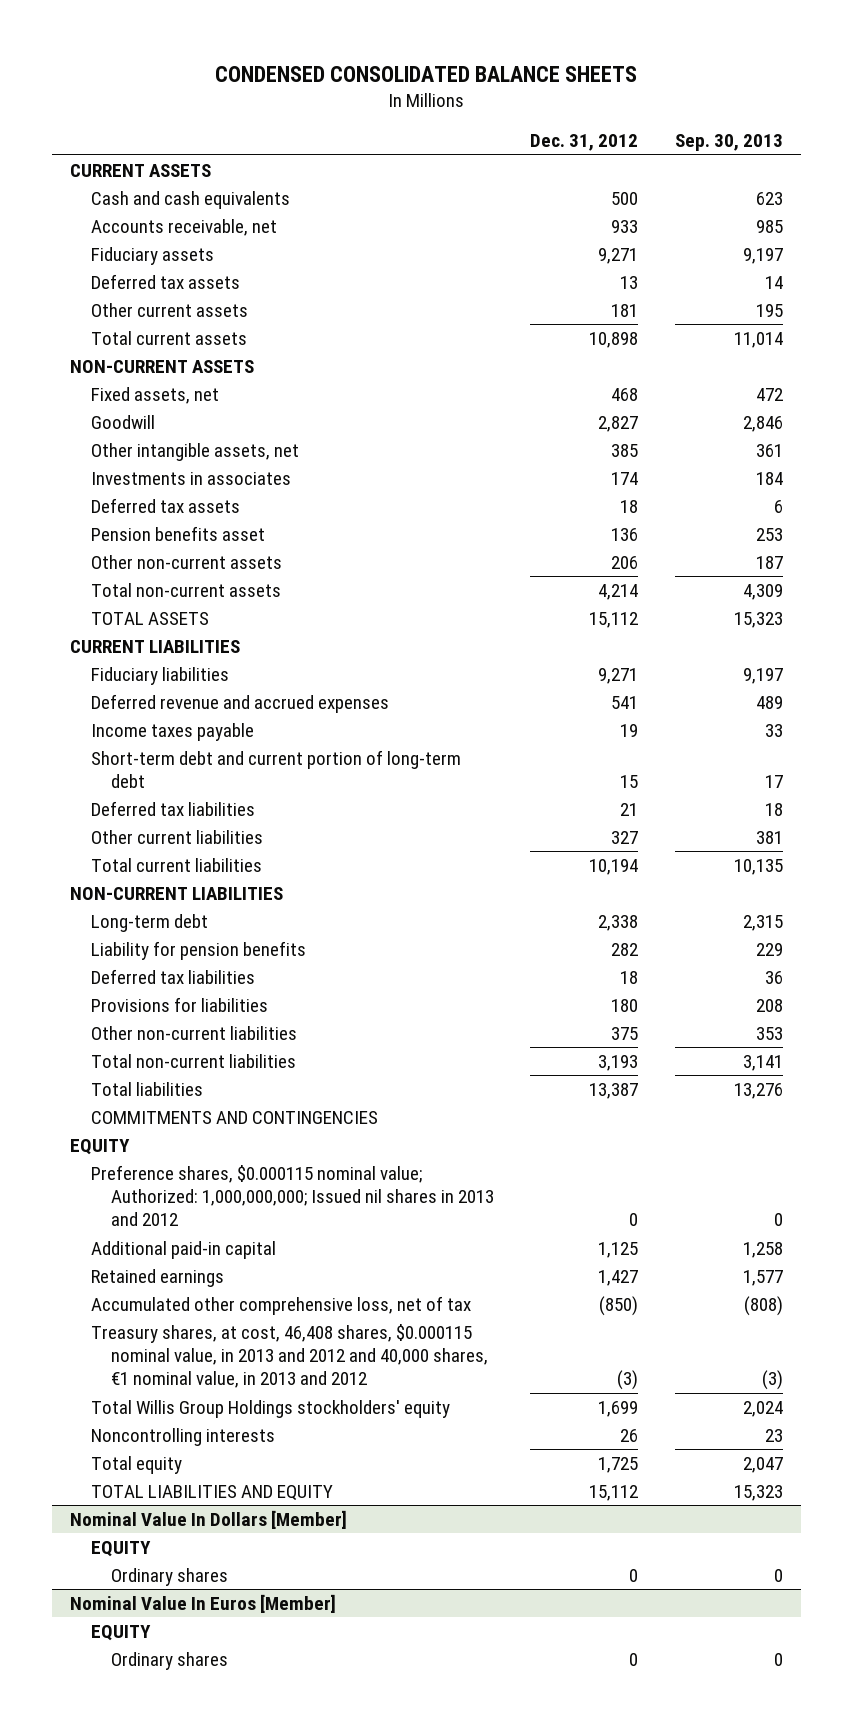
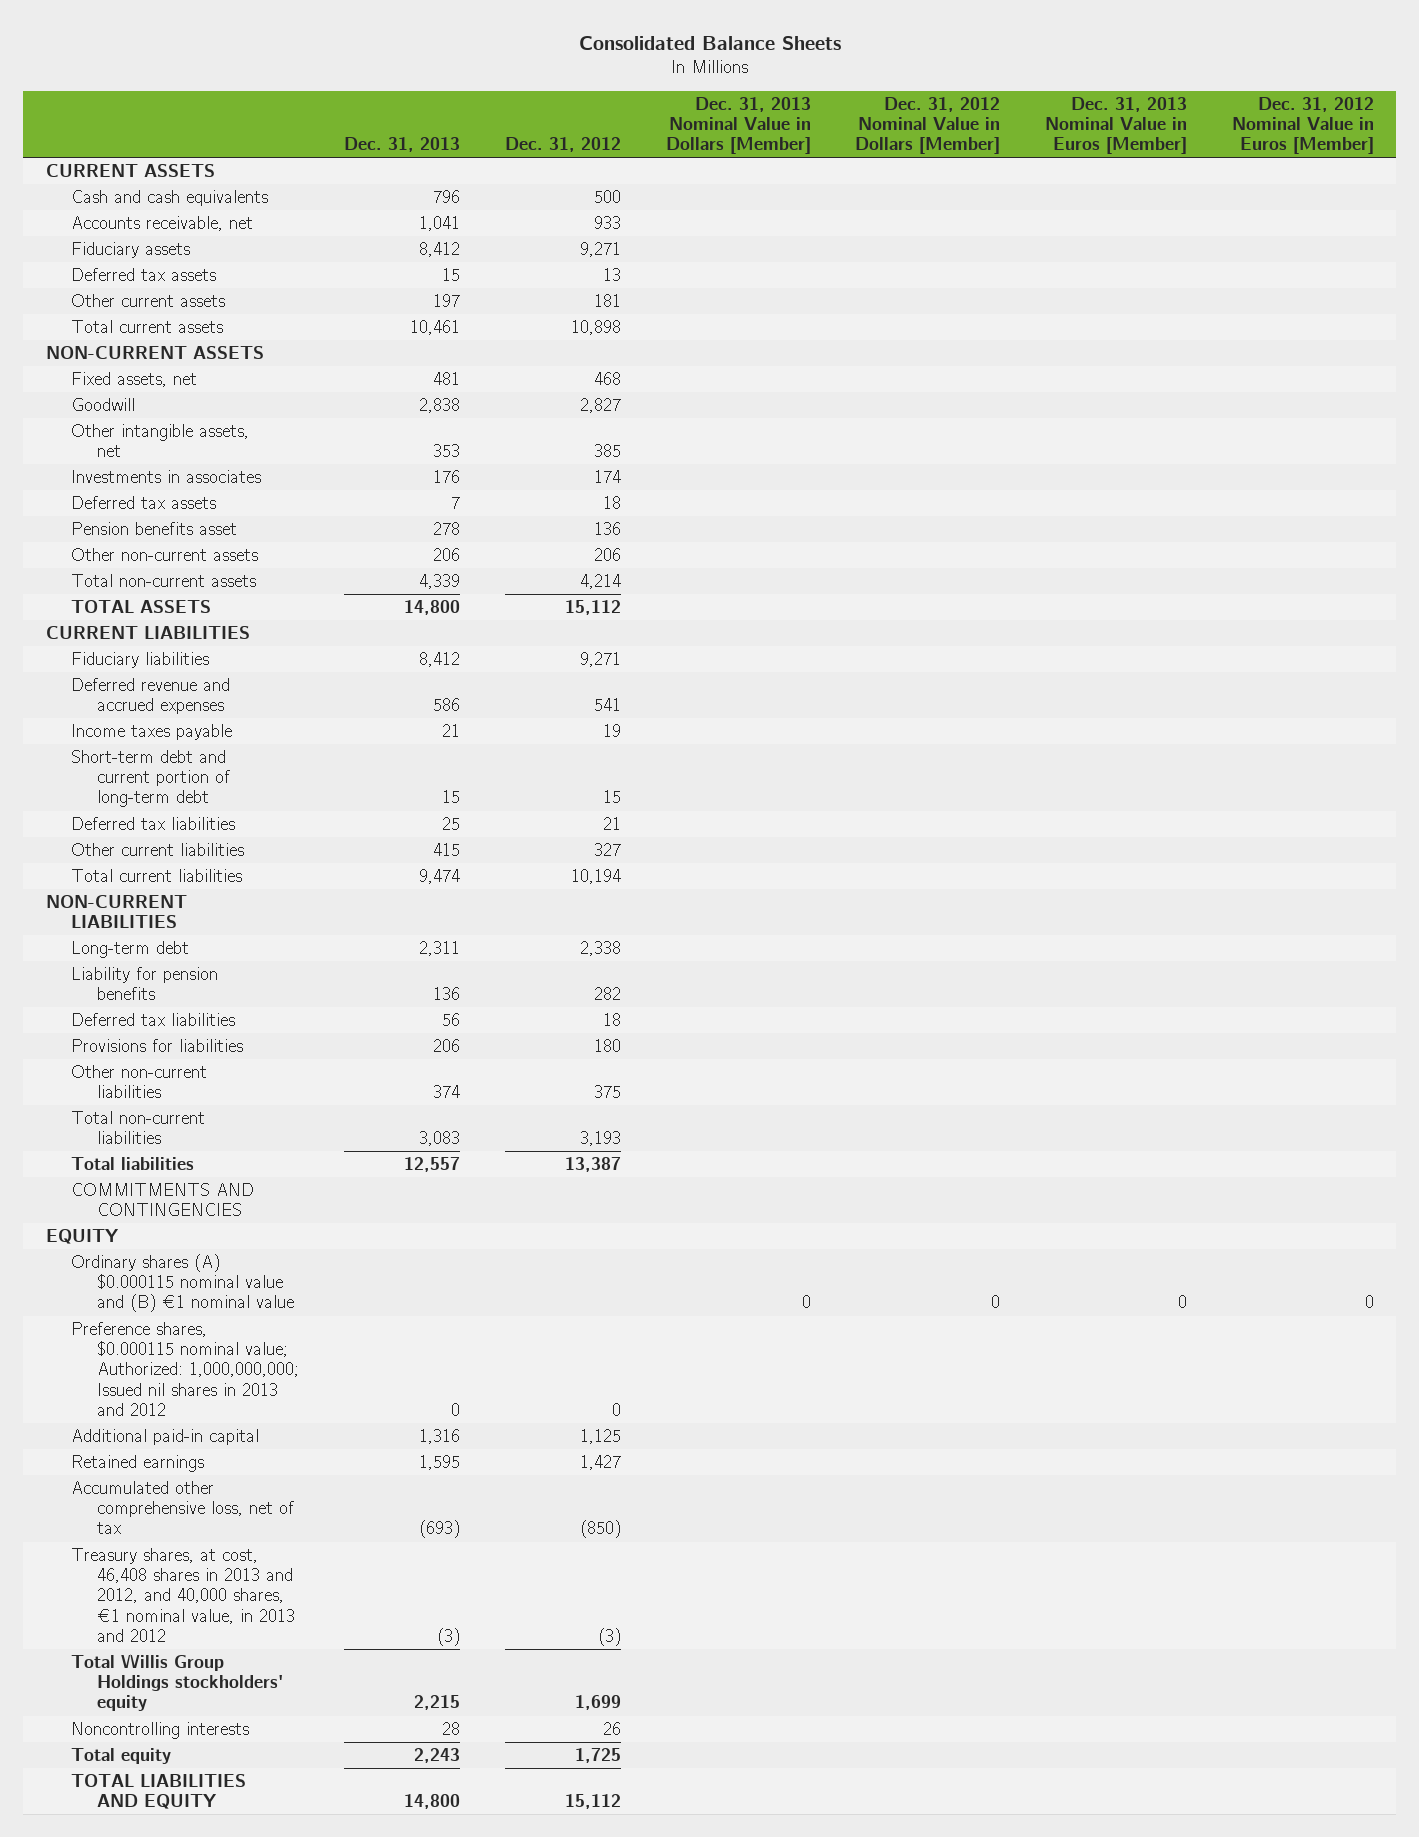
- CONDENSED CONSOLIDATED BALANCE SHEETS
+ Consolidated Balance Sheets
- | Dec. 31, 2012 | Sep. 30, 2013
+ | Dec. 31, 2013 | Dec. 31, 2012 | Dec. 31, 2013 Nominal Value in Dollars [Member] | Dec. 31, 2012 Nominal Value in Dollars [Member] | Dec. 31, 2013 Nominal Value in Euros [Member] | Dec. 31, 2012 Nominal Value in Euros [Member]
+ Ordinary shares (A) $0.000115 nominal value and (B) €1 nominal value | | | 0 | 0 | 0 | 0
- Treasury shares, at cost, 46,408 shares, $0.000115 nominal value, in 2013 and 2012 and 40,000 shares, €1 nominal value, in 2013 and 2012 | (3) | (3)
+ Treasury shares, at cost, 46,408 shares in 2013 and 2012, and 40,000 shares, €1 nominal value, in 2013 and 2012 | (3) | (3) | | | |
- Nominal Value In Dollars [Member]
- EQUITY
- Ordinary shares | 0 | 0
- Nominal Value In Euros [Member]
- EQUITY
- Ordinary shares | 0 | 0

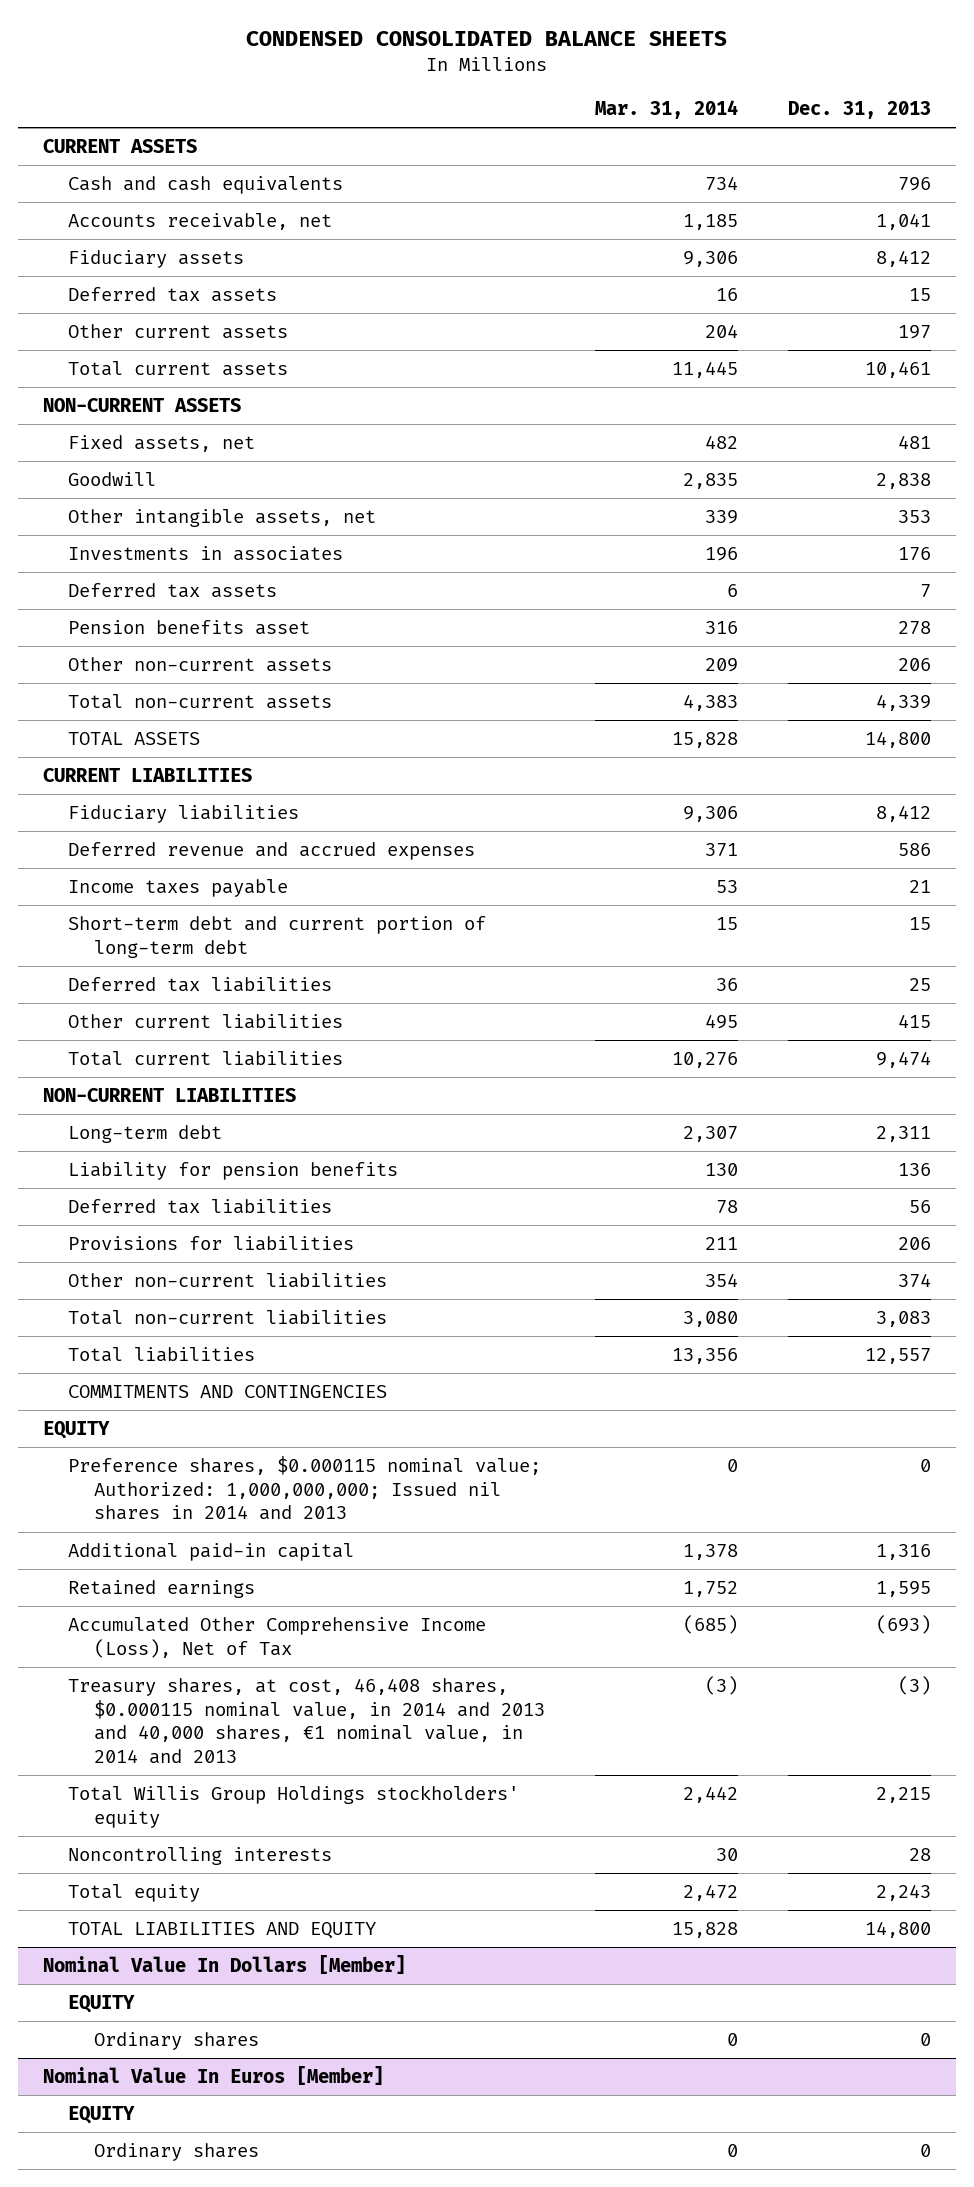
- Consolidated Balance Sheets
+ CONDENSED CONSOLIDATED BALANCE SHEETS
- | Dec. 31, 2013 | Dec. 31, 2012 | Dec. 31, 2013 Nominal Value in Dollars [Member] | Dec. 31, 2012 Nominal Value in Dollars [Member] | Dec. 31, 2013 Nominal Value in Euros [Member] | Dec. 31, 2012 Nominal Value in Euros [Member]
+ | Mar. 31, 2014 | Dec. 31, 2013
- Ordinary shares (A) $0.000115 nominal value and (B) €1 nominal value | | | 0 | 0 | 0 | 0
- Preference shares, $0.000115 nominal value; Authorized: 1,000,000,000; Issued nil shares in 2013 and 2012 | 0 | 0 | | | |
+ Preference shares, $0.000115 nominal value; Authorized: 1,000,000,000; Issued nil shares in 2014 and 2013 | 0 | 0
- Accumulated other comprehensive loss, net of tax | (693) | (850) | | | |
- Treasury shares, at cost, 46,408 shares in 2013 and 2012, and 40,000 shares, €1 nominal value, in 2013 and 2012 | (3) | (3) | | | |
+ Accumulated Other Comprehensive Income (Loss), Net of Tax | (685) | (693)
+ Treasury shares, at cost, 46,408 shares, $0.000115 nominal value, in 2014 and 2013 and 40,000 shares, €1 nominal value, in 2014 and 2013 | (3) | (3)
+ Nominal Value In Dollars [Member]
+ EQUITY
+ Ordinary shares | 0 | 0
+ Nominal Value In Euros [Member]
+ EQUITY
+ Ordinary shares | 0 | 0

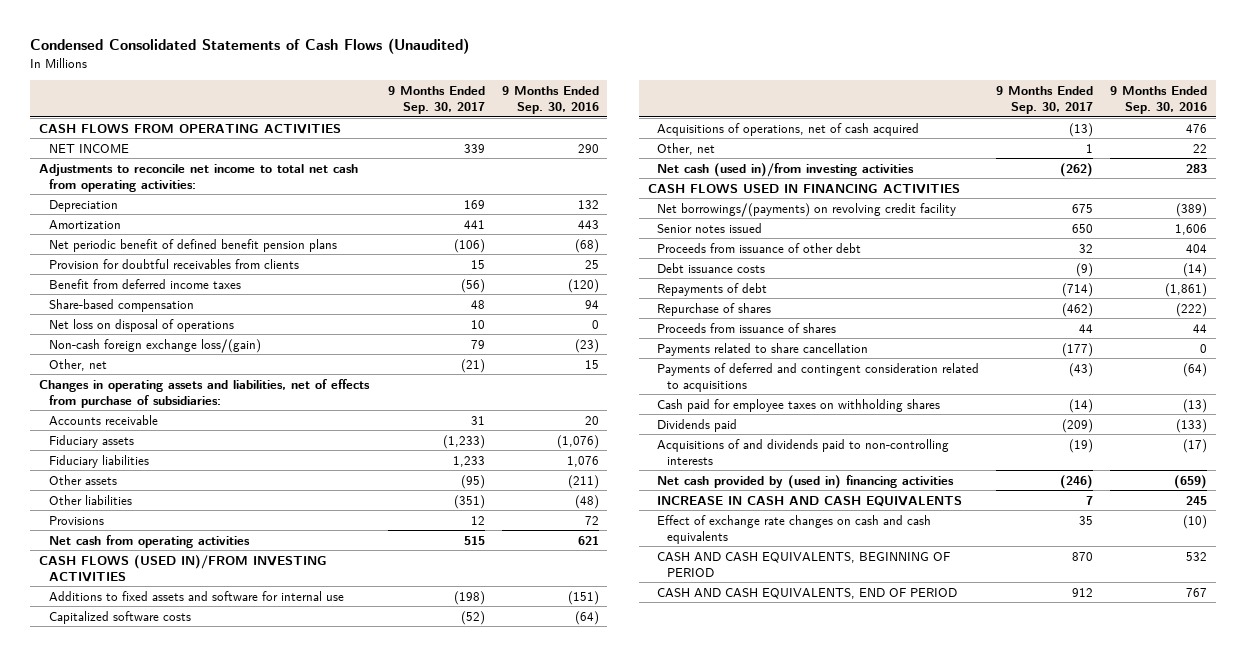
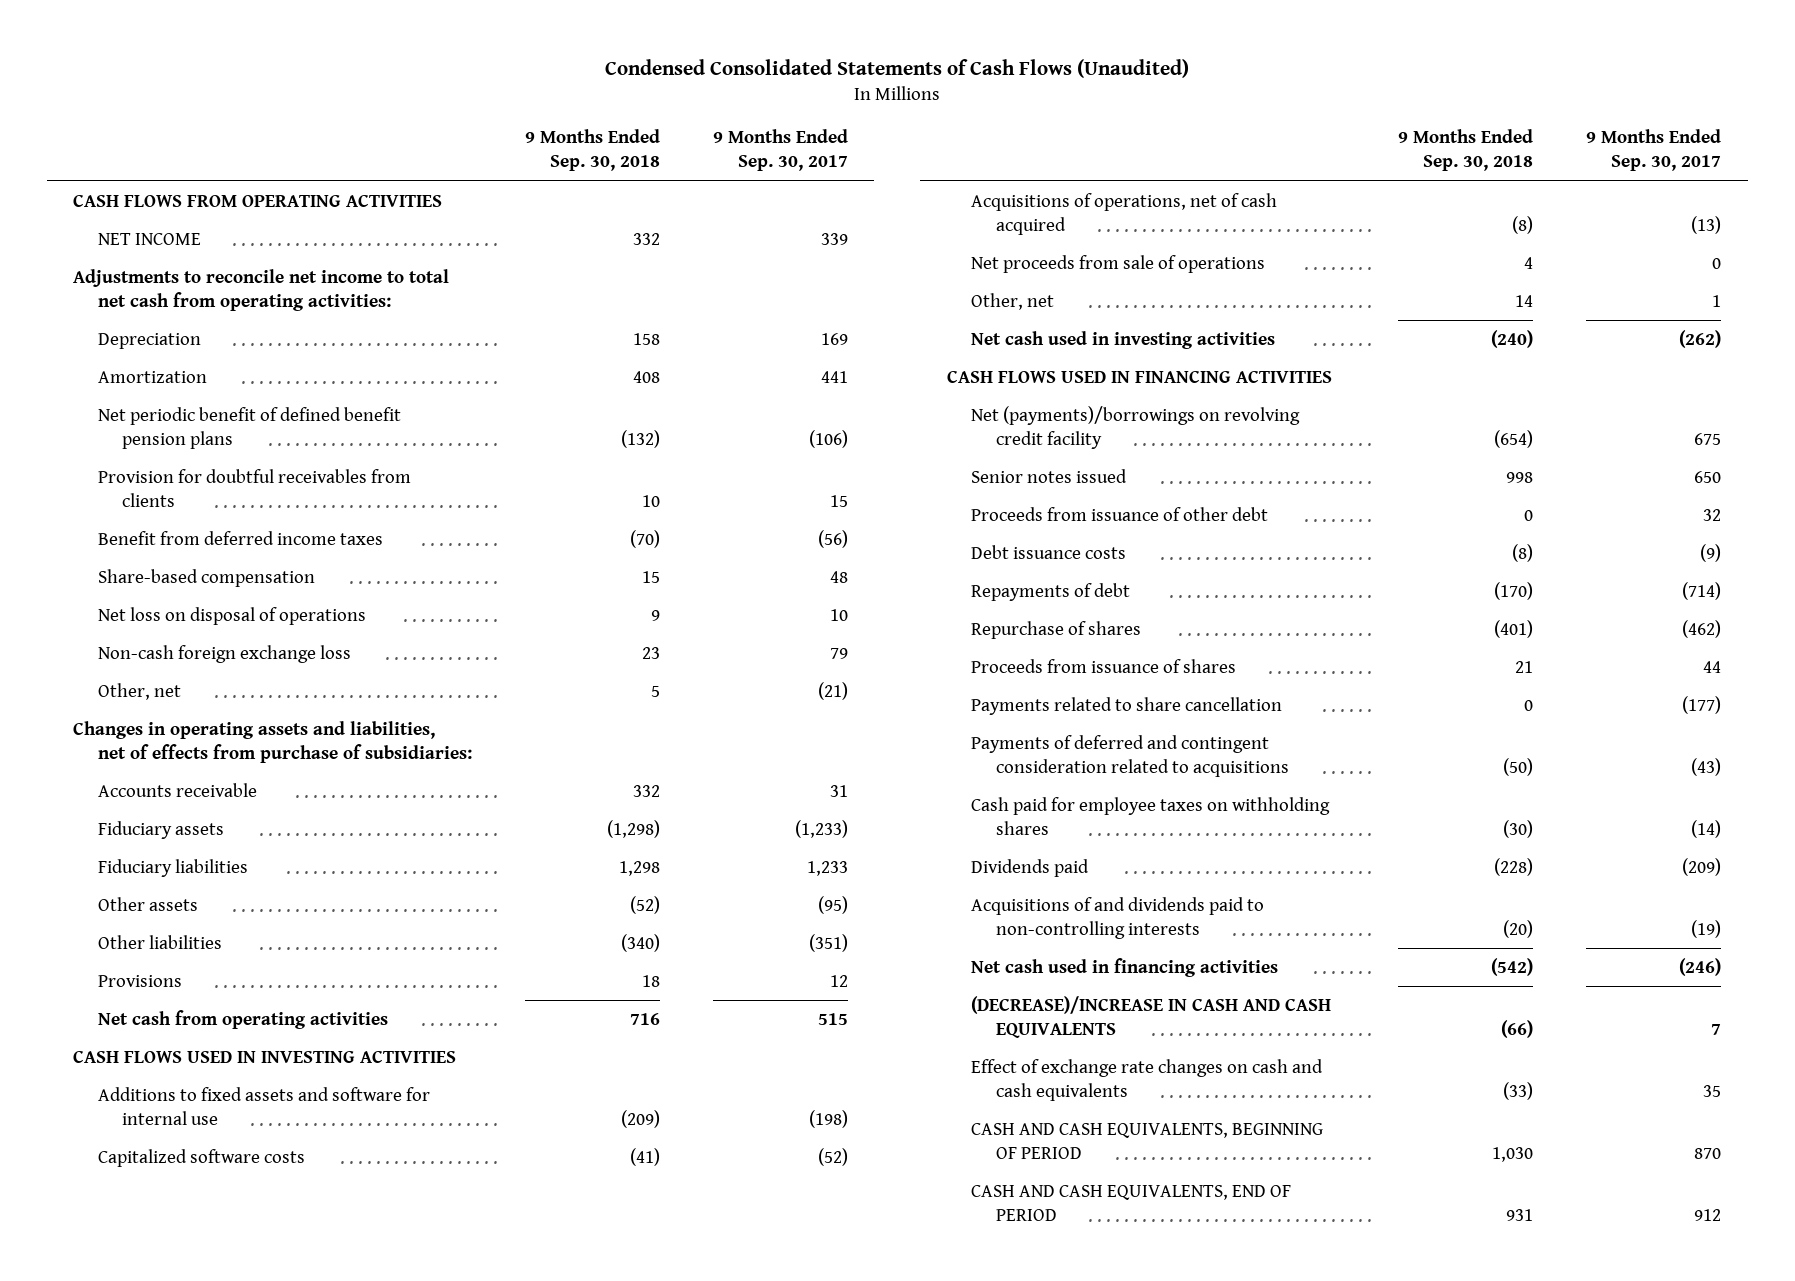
- | 9 Months Ended Sep. 30, 2017 | 9 Months Ended Sep. 30, 2016
+ | 9 Months Ended Sep. 30, 2018 | 9 Months Ended Sep. 30, 2017
- Non-cash foreign exchange loss/(gain) | 79 | (23)
+ Non-cash foreign exchange loss | 23 | 79
- CASH FLOWS (USED IN)/FROM INVESTING ACTIVITIES
+ CASH FLOWS USED IN INVESTING ACTIVITIES
+ Net proceeds from sale of operations | 4 | 0
- Net cash (used in)/from investing activities | (262) | 283
+ Net cash used in investing activities | (240) | (262)
- Net borrowings/(payments) on revolving credit facility | 675 | (389)
+ Net (payments)/borrowings on revolving credit facility | (654) | 675
- Net cash provided by (used in) financing activities | (246) | (659)
- INCREASE IN CASH AND CASH EQUIVALENTS | 7 | 245
+ Net cash used in financing activities | (542) | (246)
+ (DECREASE)/INCREASE IN CASH AND CASH EQUIVALENTS | (66) | 7

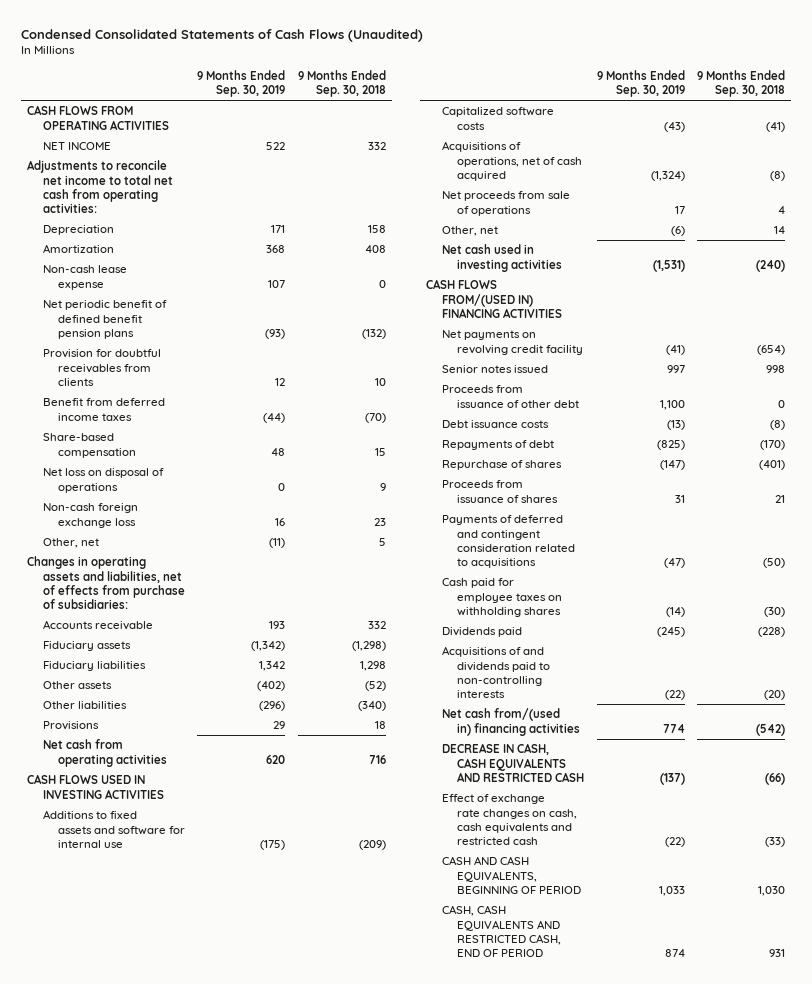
- | 9 Months Ended Sep. 30, 2018 | 9 Months Ended Sep. 30, 2017
+ | 9 Months Ended Sep. 30, 2019 | 9 Months Ended Sep. 30, 2018
+ Non-cash lease expense | 107 | 0
- CASH FLOWS USED IN FINANCING ACTIVITIES
- Net (payments)/borrowings on revolving credit facility | (654) | 675
+ CASH FLOWS FROM/(USED IN) FINANCING ACTIVITIES
+ Net payments on revolving credit facility | (41) | (654)
- Payments related to share cancellation | 0 | (177)
- Net cash used in financing activities | (542) | (246)
- (DECREASE)/INCREASE IN CASH AND CASH EQUIVALENTS | (66) | 7
- Effect of exchange rate changes on cash and cash equivalents | (33) | 35
+ Net cash from/(used in) financing activities | 774 | (542)
+ DECREASE IN CASH, CASH EQUIVALENTS AND RESTRICTED CASH | (137) | (66)
+ Effect of exchange rate changes on cash, cash equivalents and restricted cash | (22) | (33)
- CASH AND CASH EQUIVALENTS, END OF PERIOD | 931 | 912
+ CASH, CASH EQUIVALENTS AND RESTRICTED CASH, END OF PERIOD | 874 | 931

